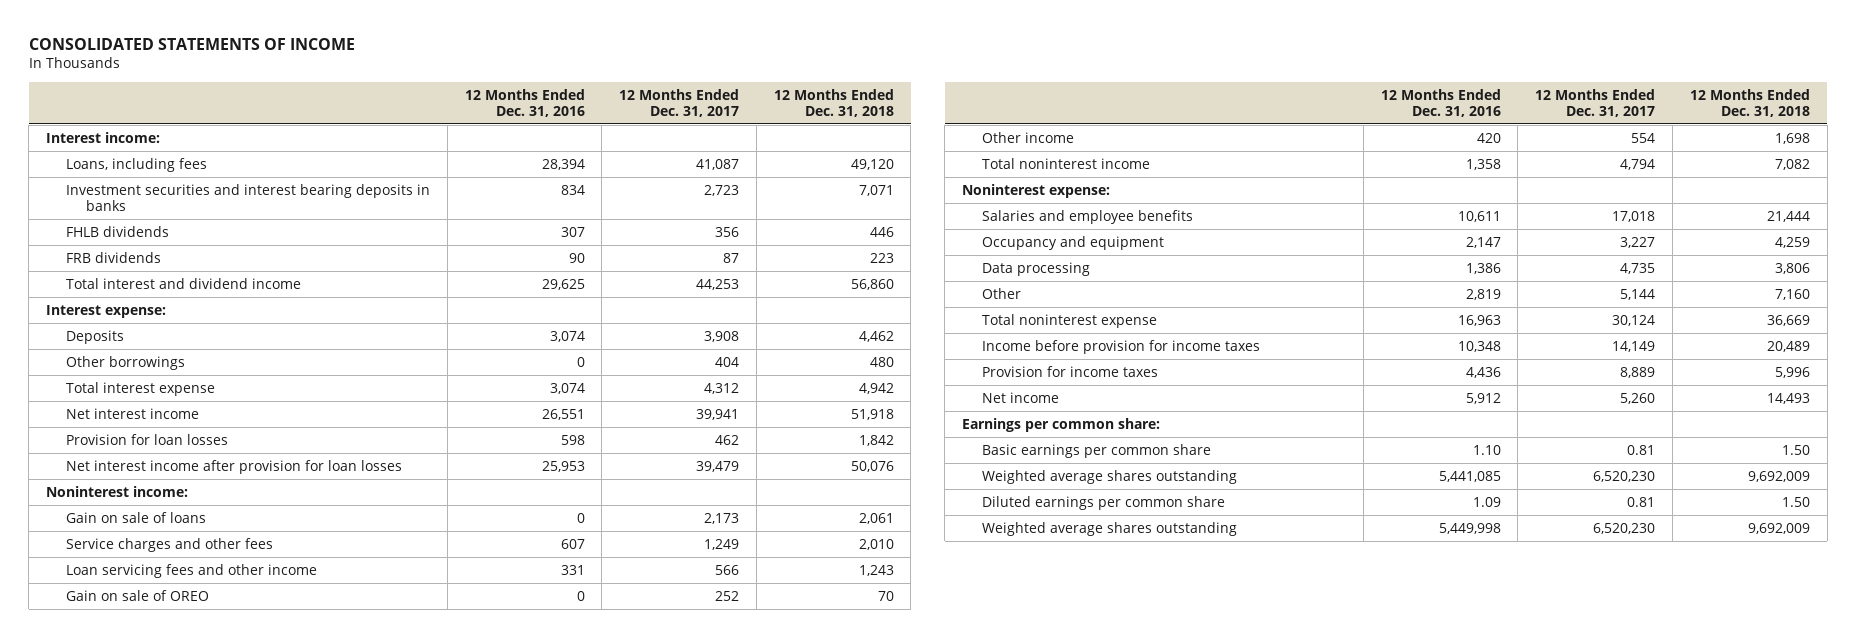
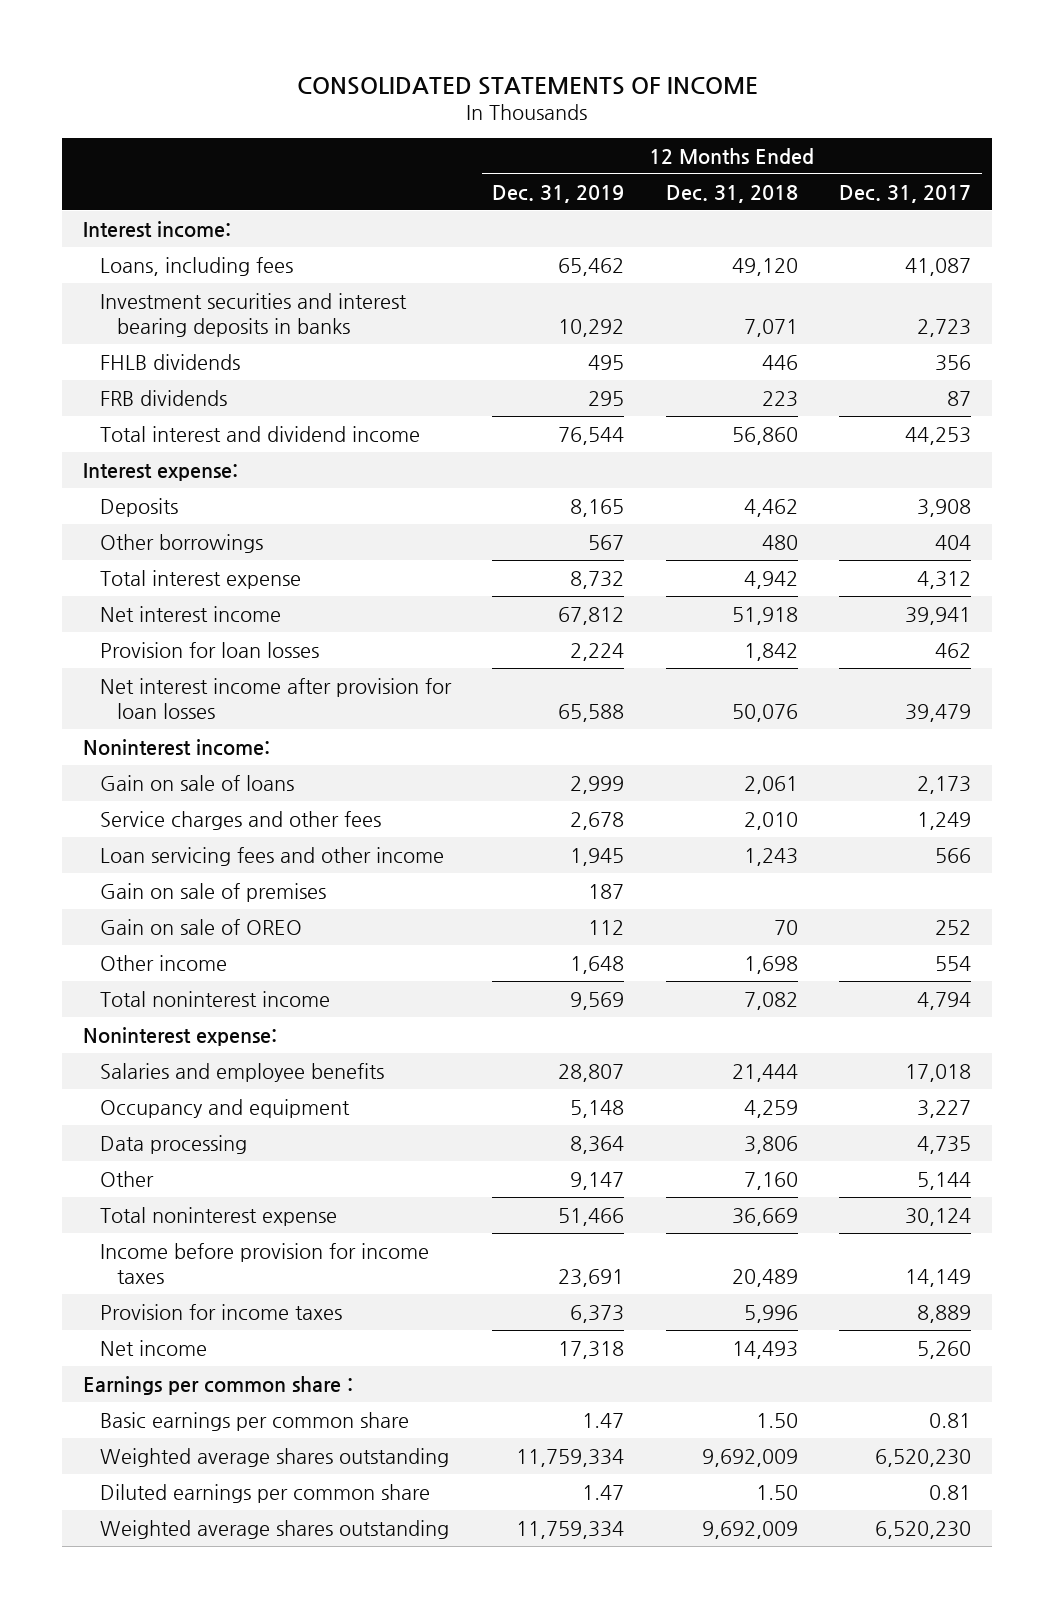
- | 12 Months Ended Dec. 31, 2016 | 12 Months Ended Dec. 31, 2017 | 12 Months Ended Dec. 31, 2018
+ | 12 Months Ended Dec. 31, 2019 | 12 Months Ended Dec. 31, 2018 | 12 Months Ended Dec. 31, 2017
+ Gain on sale of premises | 187 | |
- Earnings per common share:
+ Earnings per common share :

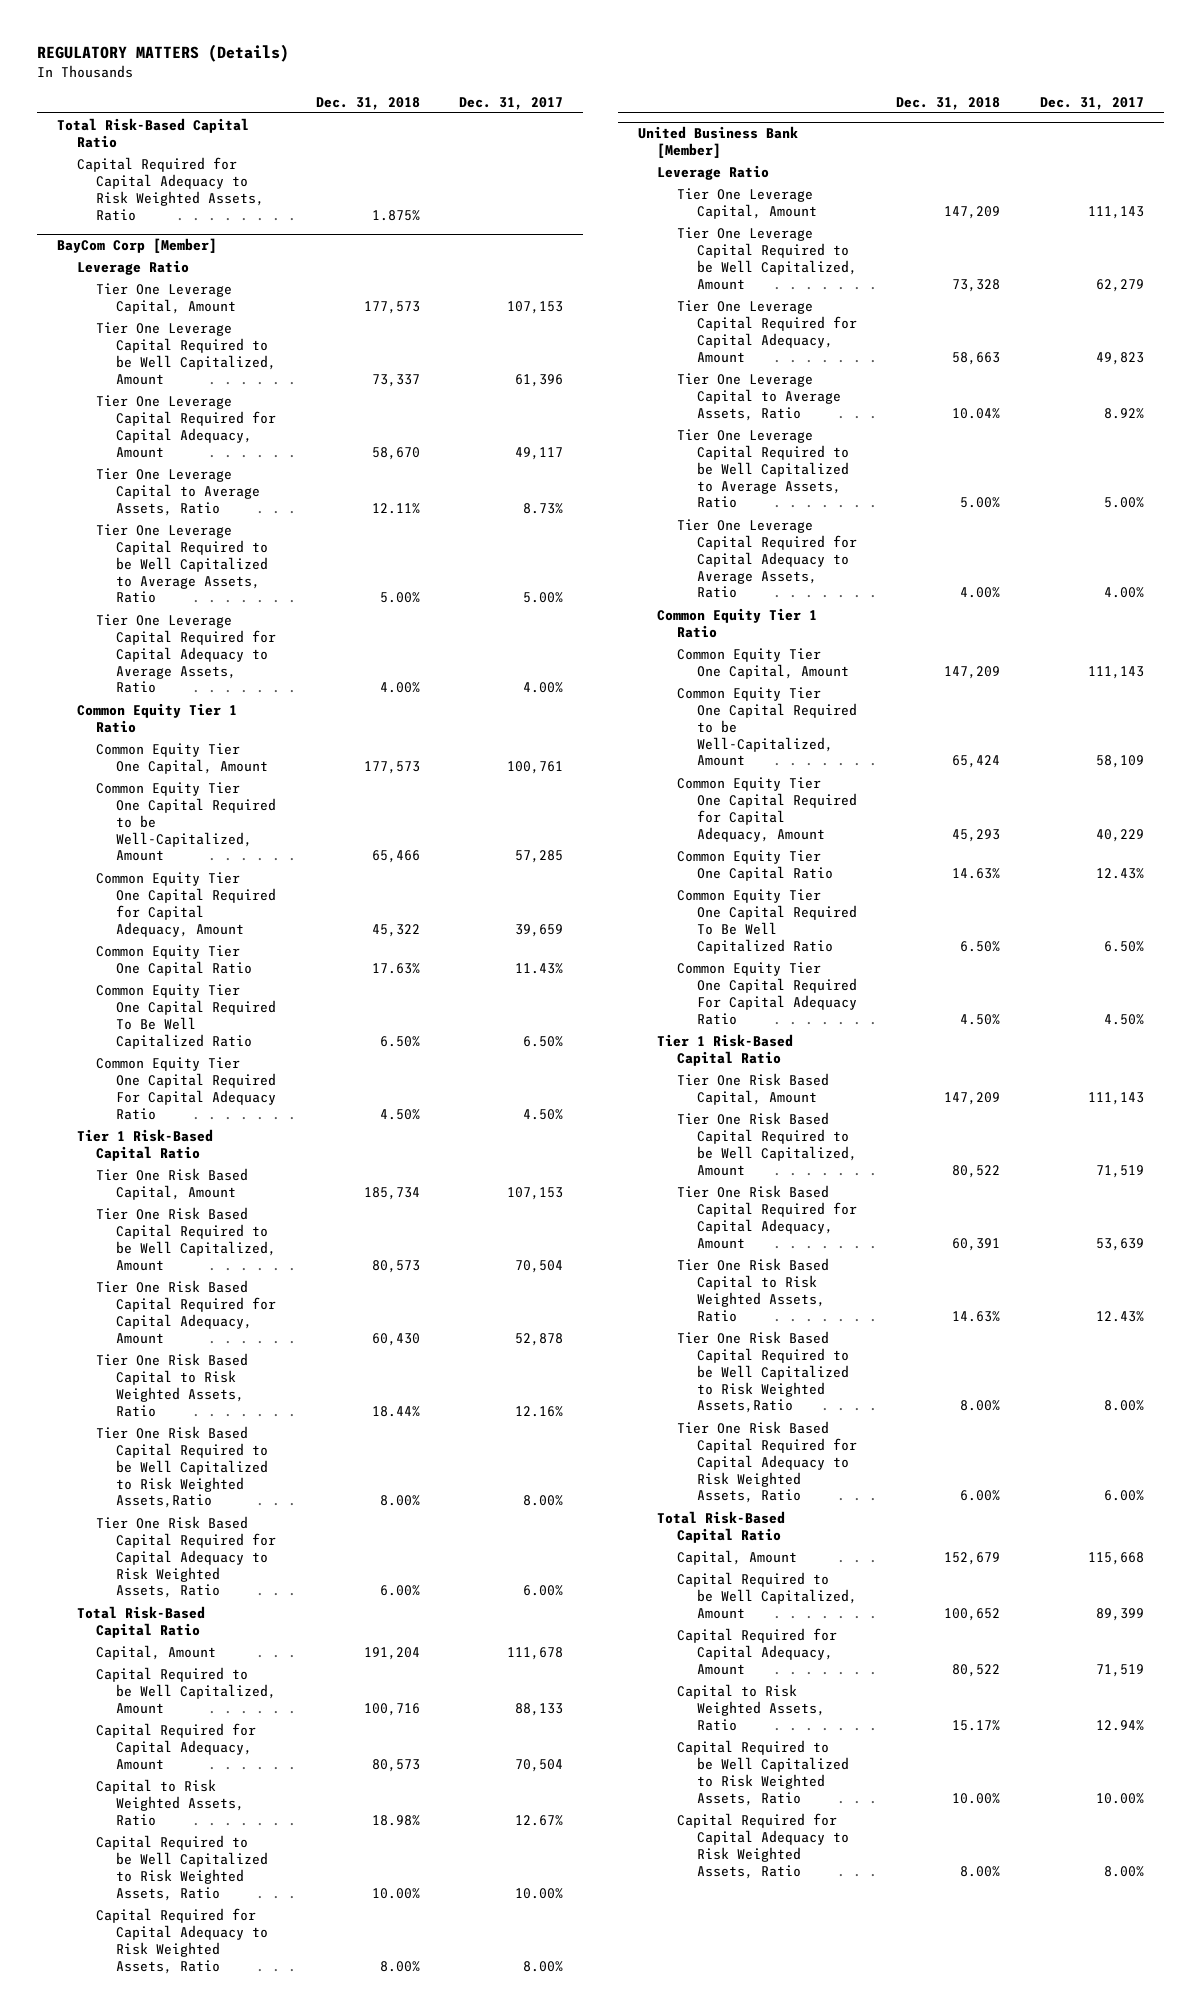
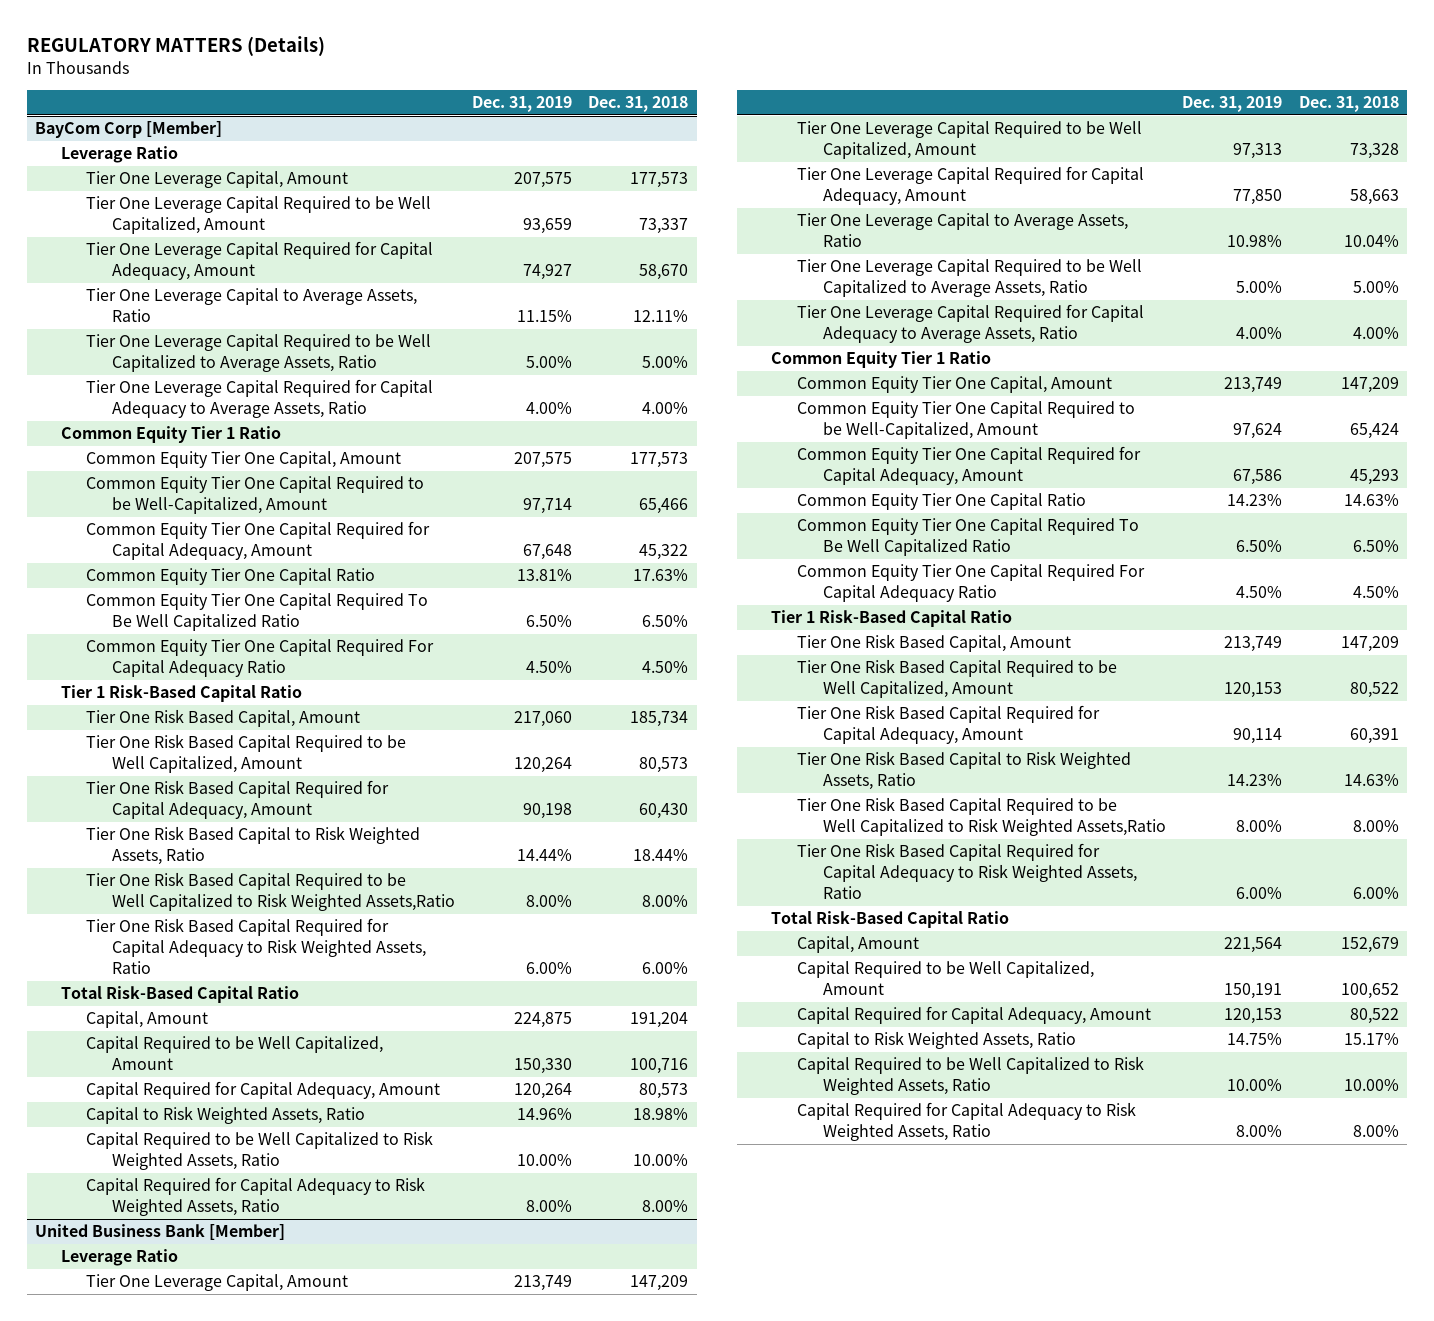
- | Dec. 31, 2018 | Dec. 31, 2017
+ | Dec. 31, 2019 | Dec. 31, 2018
- Total Risk-Based Capital Ratio
- Capital Required for Capital Adequacy to Risk Weighted Assets, Ratio | 1.875% |

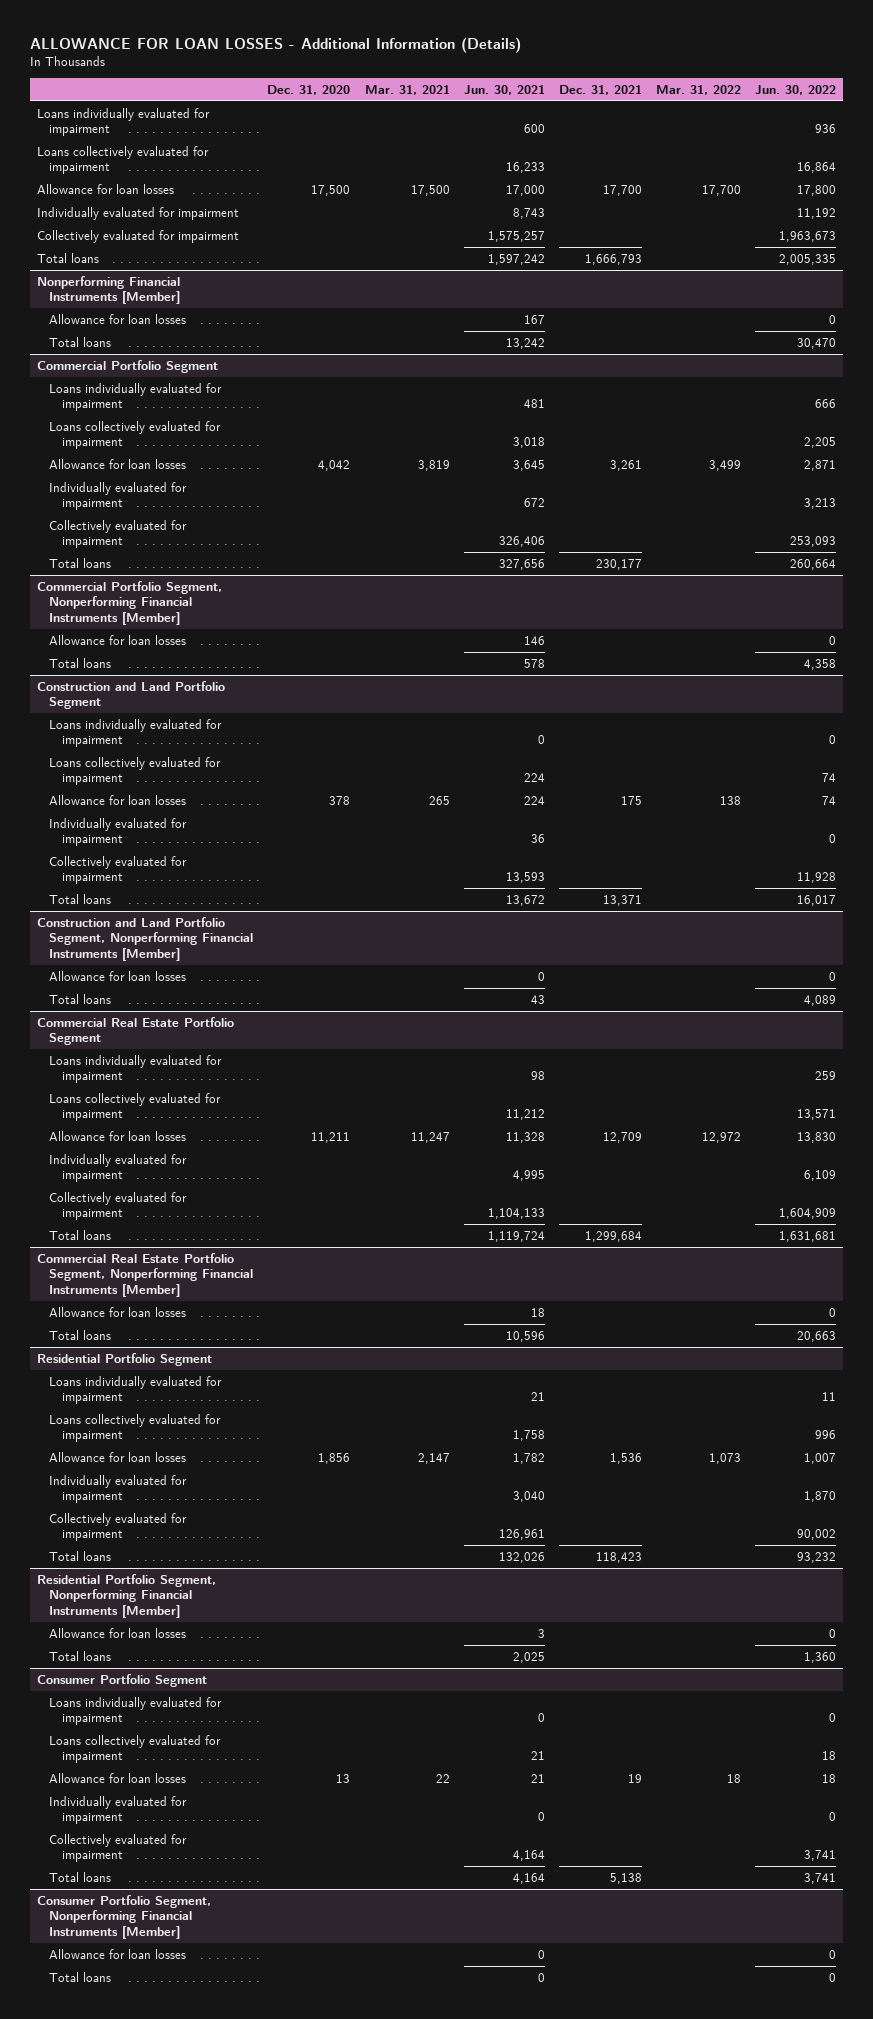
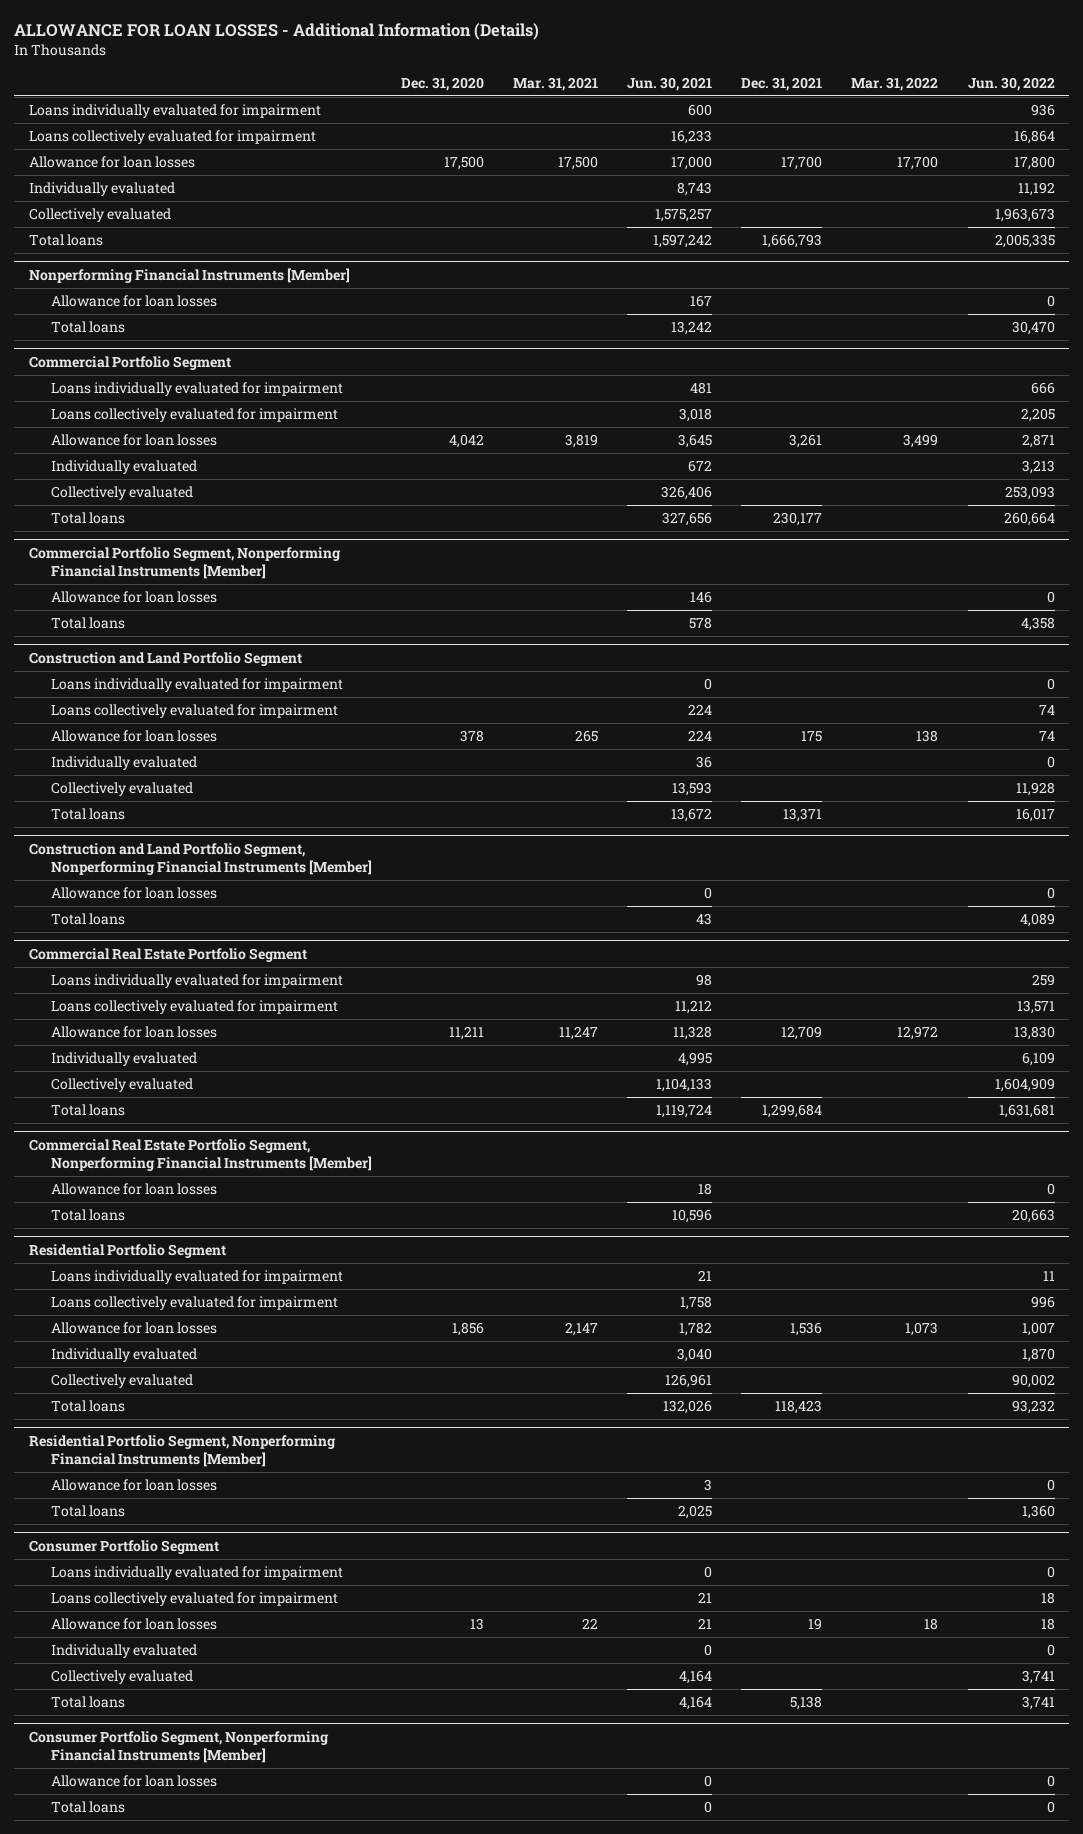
- Individually evaluated for impairment | | | 8,743 | | | 11,192
- Collectively evaluated for impairment | | | 1,575,257 | | | 1,963,673
+ Individually evaluated | | | 8,743 | | | 11,192
+ Collectively evaluated | | | 1,575,257 | | | 1,963,673
@ Commercial Portfolio Segment
- Individually evaluated for impairment | | | 672 | | | 3,213
- Collectively evaluated for impairment | | | 326,406 | | | 253,093
+ Individually evaluated | | | 672 | | | 3,213
+ Collectively evaluated | | | 326,406 | | | 253,093
@ Construction and Land Portfolio Segment
- Individually evaluated for impairment | | | 36 | | | 0
- Collectively evaluated for impairment | | | 13,593 | | | 11,928
+ Individually evaluated | | | 36 | | | 0
+ Collectively evaluated | | | 13,593 | | | 11,928
@ Commercial Real Estate Portfolio Segment
- Individually evaluated for impairment | | | 4,995 | | | 6,109
- Collectively evaluated for impairment | | | 1,104,133 | | | 1,604,909
+ Individually evaluated | | | 4,995 | | | 6,109
+ Collectively evaluated | | | 1,104,133 | | | 1,604,909
@ Residential Portfolio Segment
- Individually evaluated for impairment | | | 3,040 | | | 1,870
- Collectively evaluated for impairment | | | 126,961 | | | 90,002
+ Individually evaluated | | | 3,040 | | | 1,870
+ Collectively evaluated | | | 126,961 | | | 90,002
@ Consumer Portfolio Segment
- Individually evaluated for impairment | | | 0 | | | 0
- Collectively evaluated for impairment | | | 4,164 | | | 3,741
+ Individually evaluated | | | 0 | | | 0
+ Collectively evaluated | | | 4,164 | | | 3,741

